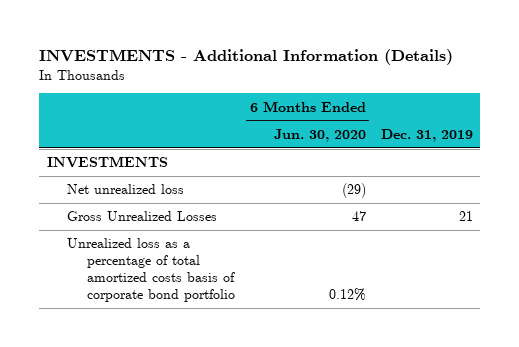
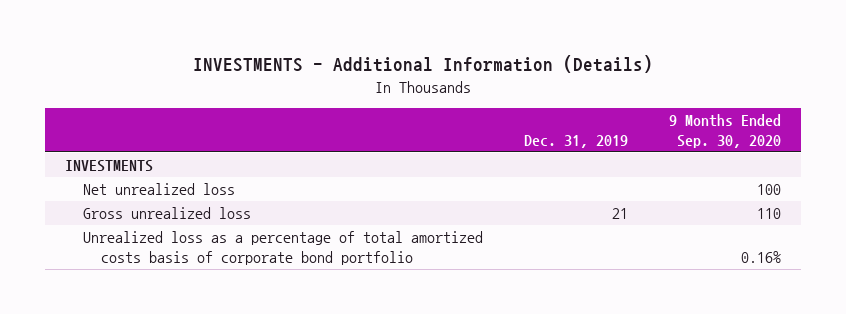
- | 6 Months Ended Jun. 30, 2020 | Dec. 31, 2019
+ | Dec. 31, 2019 | 9 Months Ended Sep. 30, 2020
- Gross Unrealized Losses | 47 | 21
+ Gross unrealized loss | 21 | 110

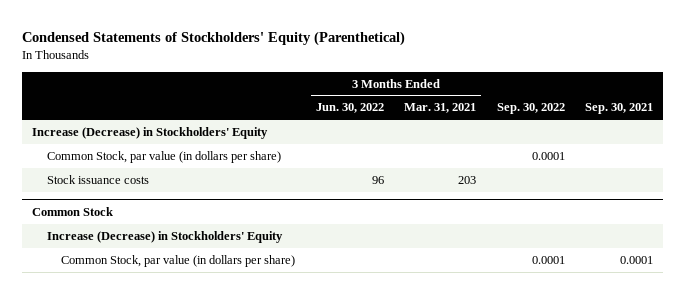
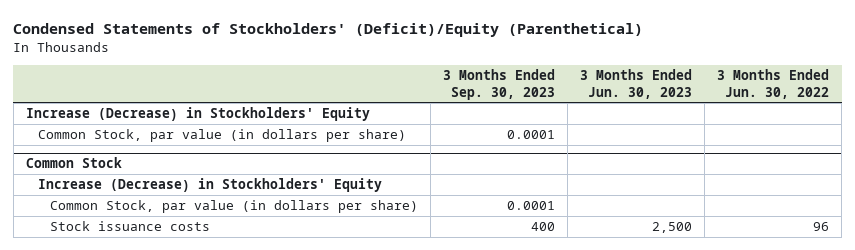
- Condensed Statements of Stockholders' Equity (Parenthetical)
+ Condensed Statements of Stockholders' (Deficit)/Equity (Parenthetical)
- | 3 Months Ended Jun. 30, 2022 | 3 Months Ended Mar. 31, 2021 | Sep. 30, 2022 | Sep. 30, 2021
+ | 3 Months Ended Sep. 30, 2023 | 3 Months Ended Jun. 30, 2023 | 3 Months Ended Jun. 30, 2022
- Stock issuance costs | 96 | 203 | |
@ Common Stock
+ Stock issuance costs | 400 | 2,500 | 96

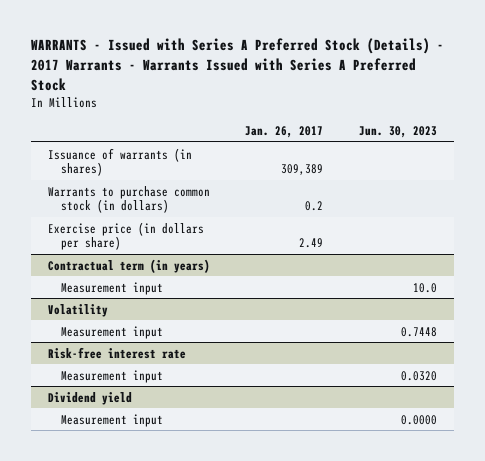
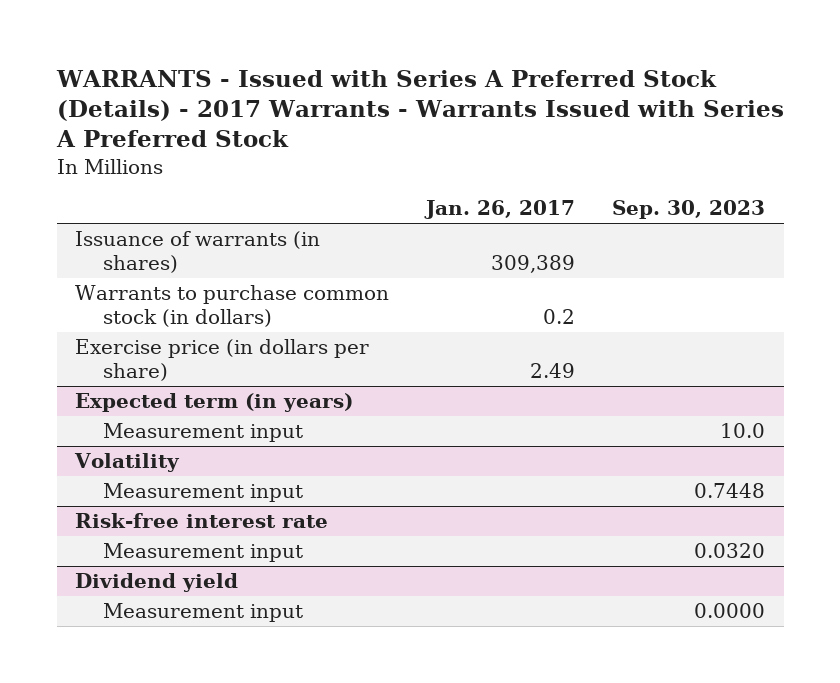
- | Jan. 26, 2017 | Jun. 30, 2023
+ | Jan. 26, 2017 | Sep. 30, 2023
- Contractual term (in years)
+ Expected term (in years)

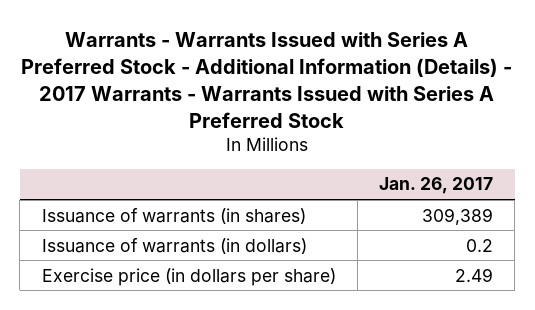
- WARRANTS - Issued with Series A Preferred Stock (Details) - 2017 Warrants - Warrants Issued with Series A Preferred Stock
+ Warrants - Warrants Issued with Series A Preferred Stock - Additional Information (Details) - 2017 Warrants - Warrants Issued with Series A Preferred Stock
- | Jan. 26, 2017 | Sep. 30, 2023
+ | Jan. 26, 2017
- Warrants to purchase common stock (in dollars) | 0.2 |
+ Issuance of warrants (in dollars) | 0.2
- Expected term (in years)
- Measurement input | | 10.0
- Volatility
- Measurement input | | 0.7448
- Risk-free interest rate
- Measurement input | | 0.0320
- Dividend yield
- Measurement input | | 0.0000

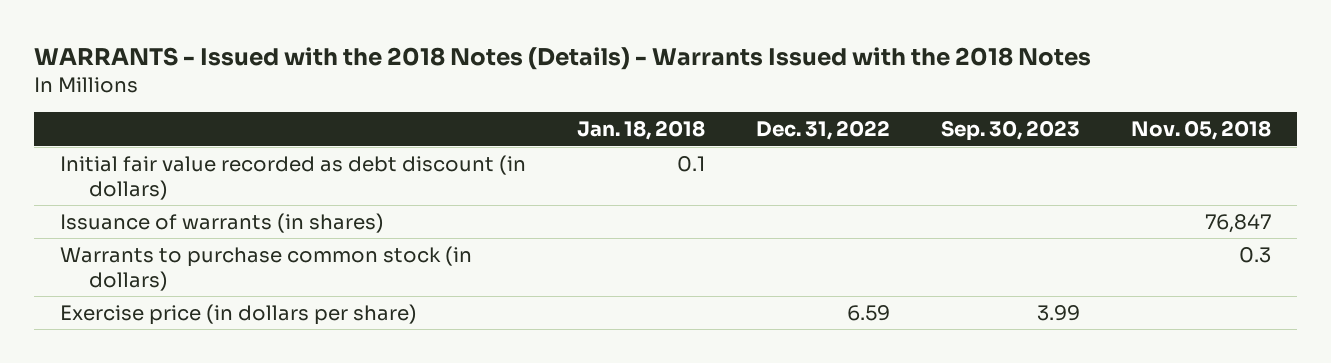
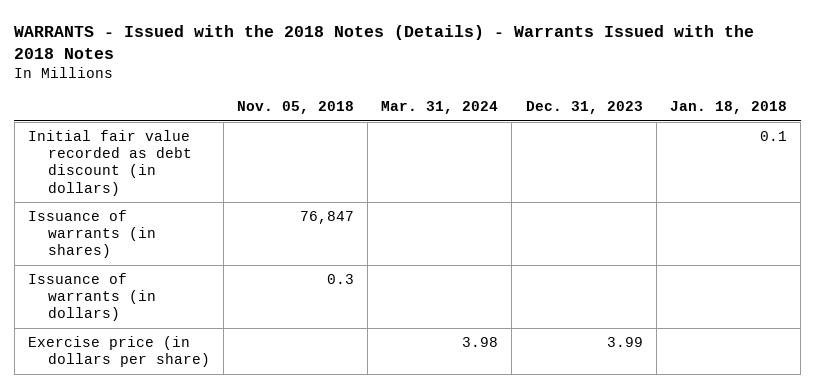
- | Jan. 18, 2018 | Dec. 31, 2022 | Sep. 30, 2023 | Nov. 05, 2018
+ | Nov. 05, 2018 | Mar. 31, 2024 | Dec. 31, 2023 | Jan. 18, 2018
- Warrants to purchase common stock (in dollars) | | | | 0.3
+ Issuance of warrants (in dollars) | 0.3 | | |

